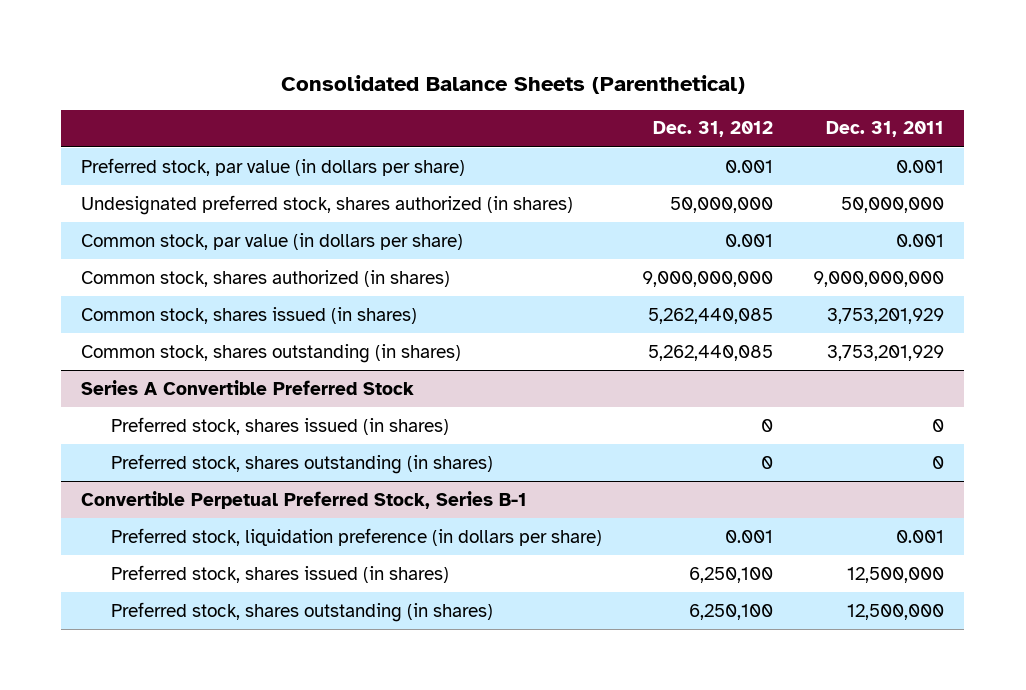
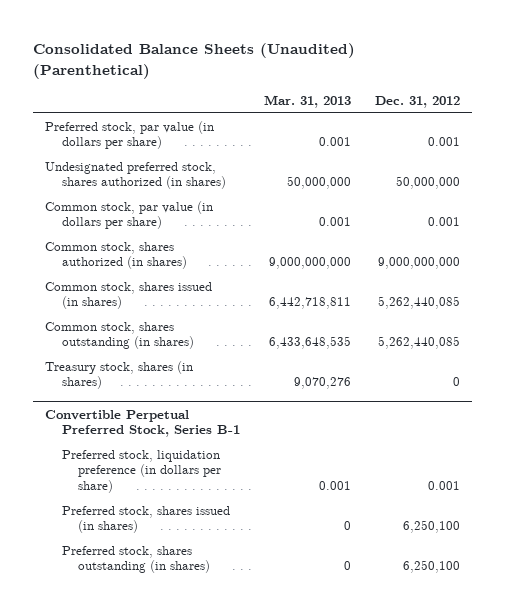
- Consolidated Balance Sheets (Parenthetical)
+ Consolidated Balance Sheets (Unaudited) (Parenthetical)
- | Dec. 31, 2012 | Dec. 31, 2011
+ | Mar. 31, 2013 | Dec. 31, 2012
- Series A Convertible Preferred Stock
- Preferred stock, shares issued (in shares) | 0 | 0
- Preferred stock, shares outstanding (in shares) | 0 | 0
+ Treasury stock, shares (in shares) | 9,070,276 | 0

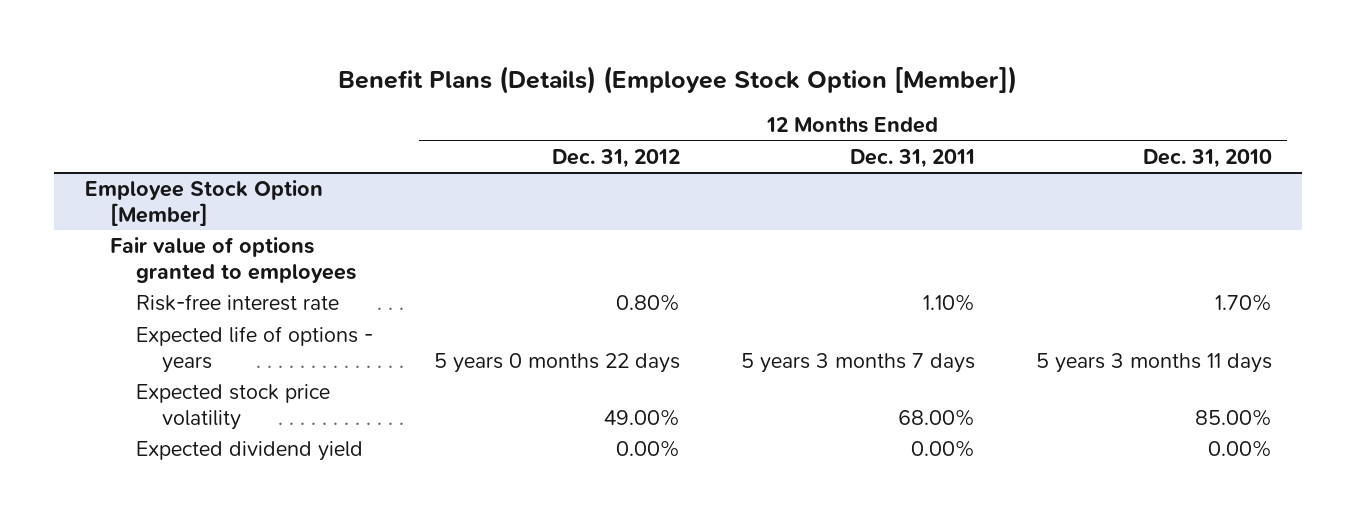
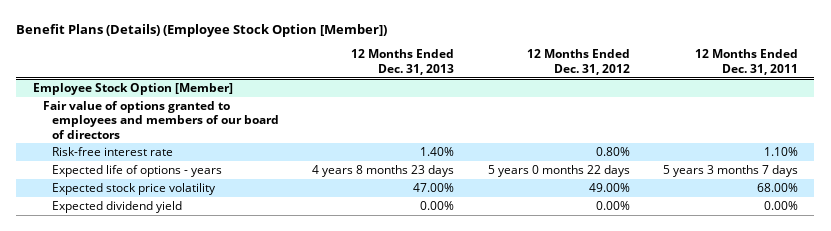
- | 12 Months Ended Dec. 31, 2012 | 12 Months Ended Dec. 31, 2011 | 12 Months Ended Dec. 31, 2010
+ | 12 Months Ended Dec. 31, 2013 | 12 Months Ended Dec. 31, 2012 | 12 Months Ended Dec. 31, 2011
@ Employee Stock Option [Member]
- Fair value of options granted to employees
+ Fair value of options granted to employees and members of our board of directors

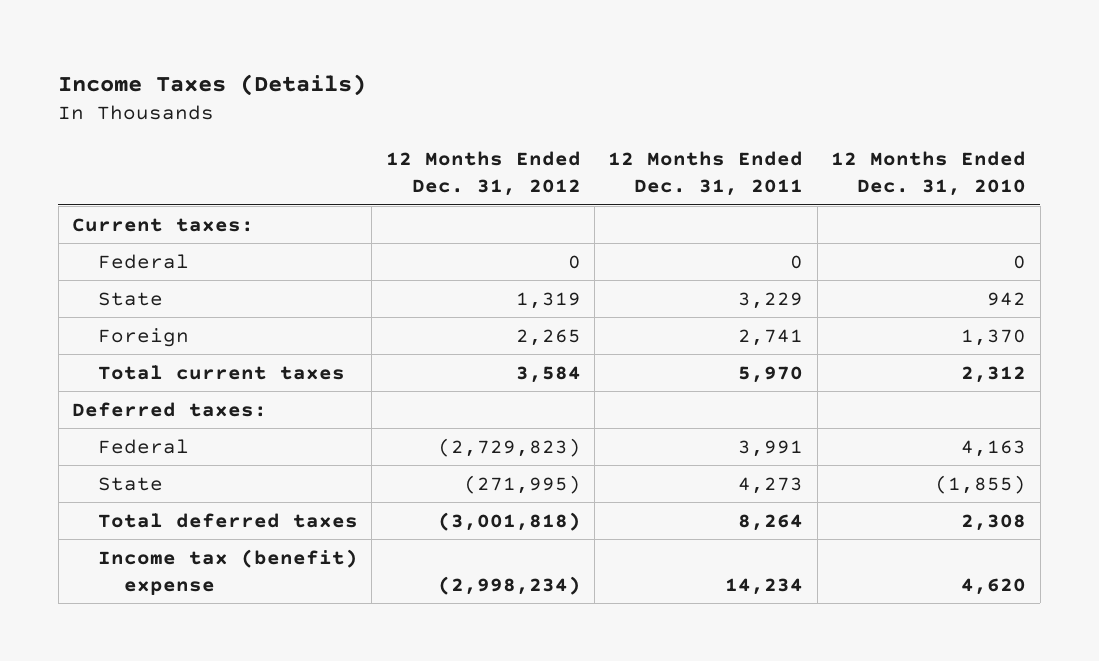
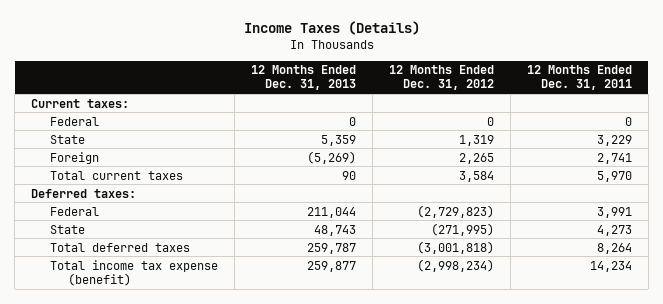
- | 12 Months Ended Dec. 31, 2012 | 12 Months Ended Dec. 31, 2011 | 12 Months Ended Dec. 31, 2010
+ | 12 Months Ended Dec. 31, 2013 | 12 Months Ended Dec. 31, 2012 | 12 Months Ended Dec. 31, 2011
- Income tax (benefit) expense | (2,998,234) | 14,234 | 4,620
+ Total income tax expense (benefit) | 259,877 | (2,998,234) | 14,234

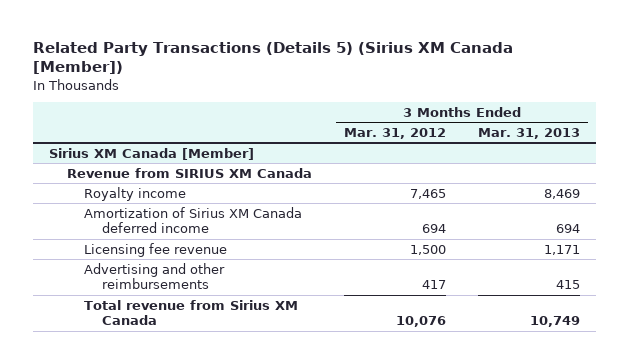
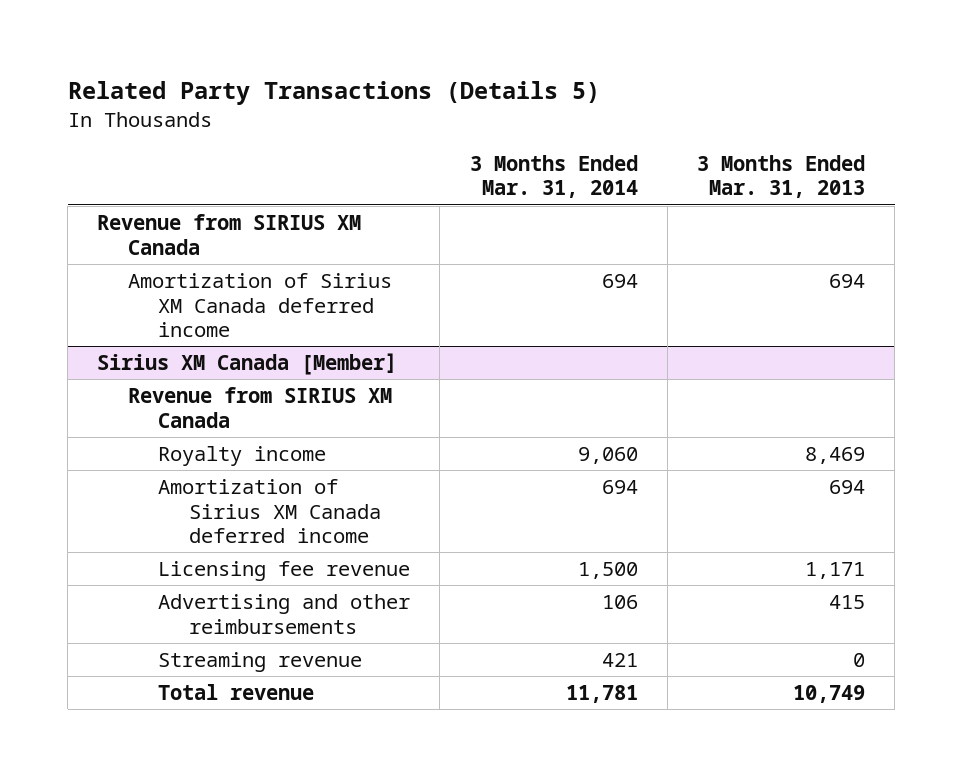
- Related Party Transactions (Details 5) (Sirius XM Canada [Member])
+ Related Party Transactions (Details 5)
- | 3 Months Ended Mar. 31, 2012 | 3 Months Ended Mar. 31, 2013
+ | 3 Months Ended Mar. 31, 2014 | 3 Months Ended Mar. 31, 2013
+ Revenue from SIRIUS XM Canada
+ Amortization of Sirius XM Canada deferred income | 694 | 694
@ Sirius XM Canada [Member]
- Total revenue from Sirius XM Canada | 10,076 | 10,749
+ Streaming revenue | 421 | 0
+ Total revenue | 11,781 | 10,749

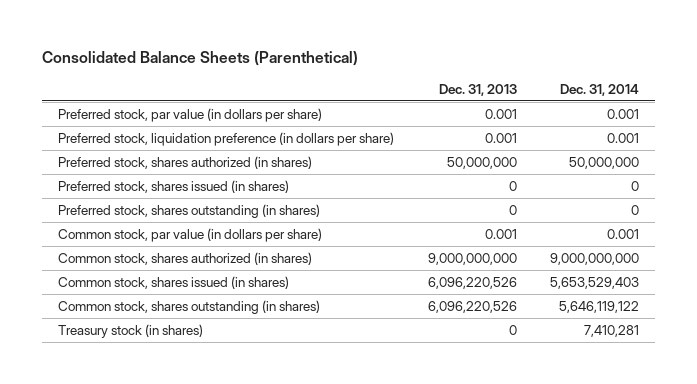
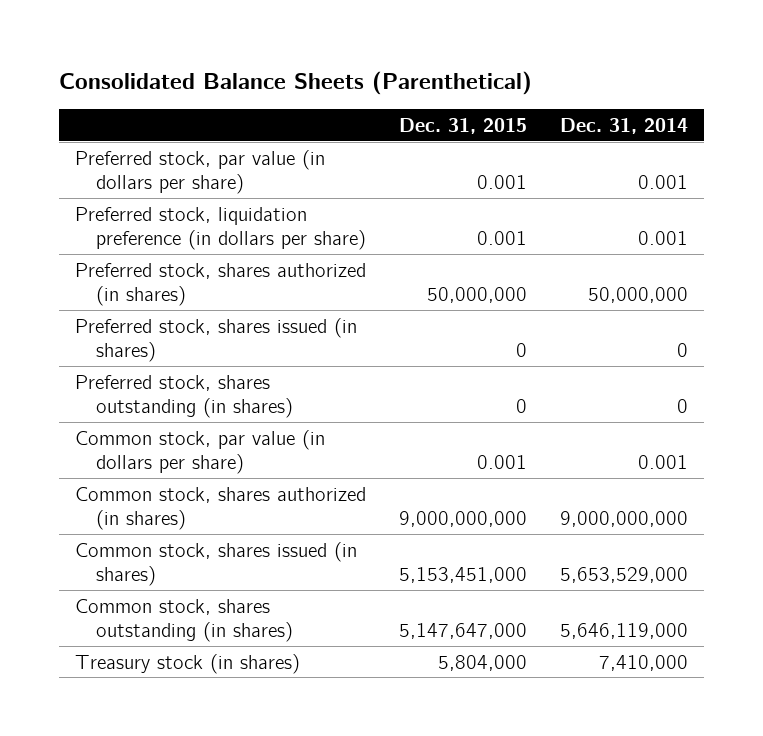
- | Dec. 31, 2013 | Dec. 31, 2014
+ | Dec. 31, 2015 | Dec. 31, 2014
- Common stock, shares issued (in shares) | 6,096,220,526 | 5,653,529,403
- Common stock, shares outstanding (in shares) | 6,096,220,526 | 5,646,119,122
- Treasury stock (in shares) | 0 | 7,410,281
+ Common stock, shares issued (in shares) | 5,153,451,000 | 5,653,529,000
+ Common stock, shares outstanding (in shares) | 5,147,647,000 | 5,646,119,000
+ Treasury stock (in shares) | 5,804,000 | 7,410,000

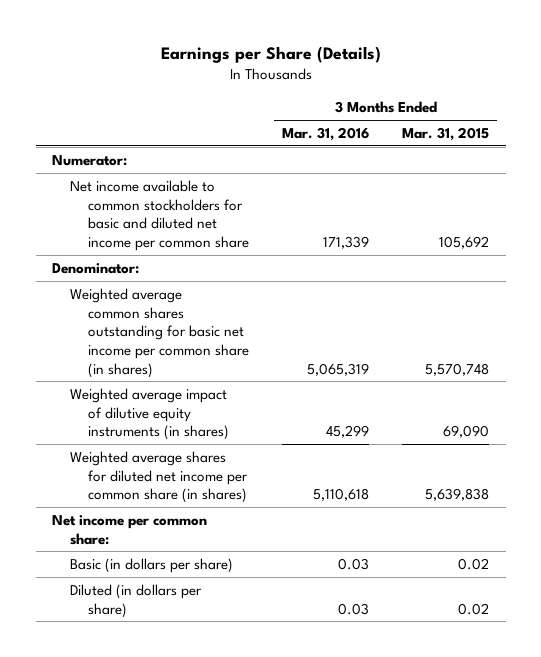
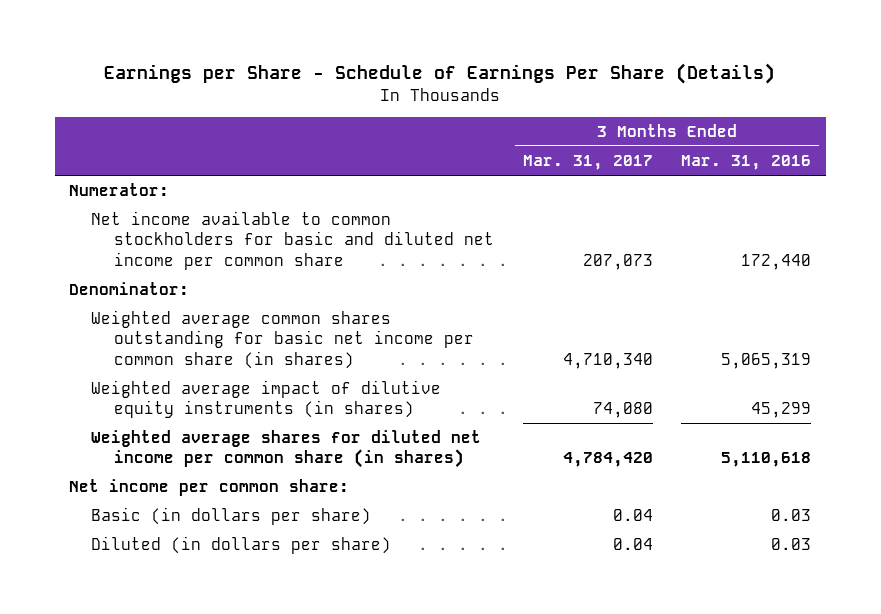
- Earnings per Share (Details)
+ Earnings per Share - Schedule of Earnings Per Share (Details)
- | 3 Months Ended Mar. 31, 2016 | 3 Months Ended Mar. 31, 2015
+ | 3 Months Ended Mar. 31, 2017 | 3 Months Ended Mar. 31, 2016
- Net income available to common stockholders for basic and diluted net income per common share | 171,339 | 105,692
+ Net income available to common stockholders for basic and diluted net income per common share | 207,073 | 172,440

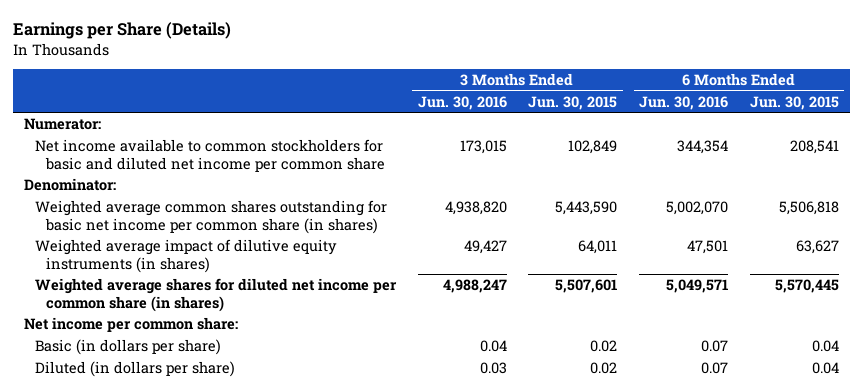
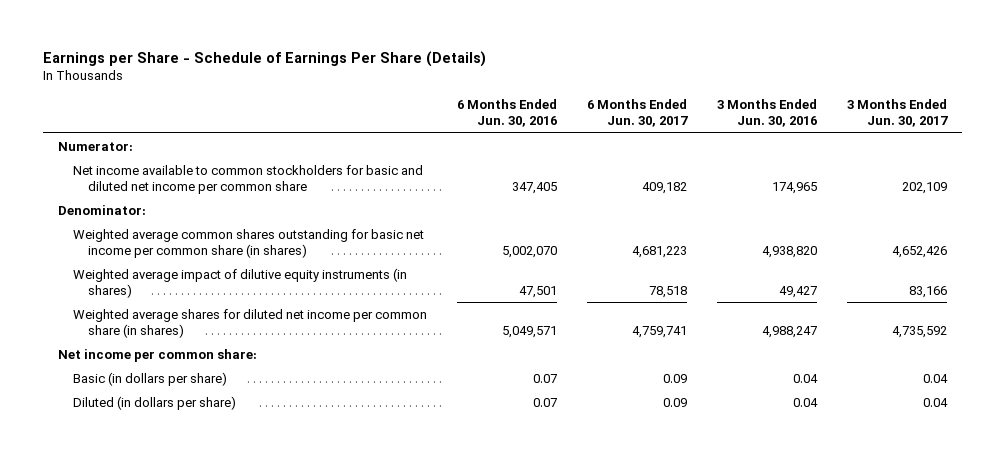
- Earnings per Share (Details)
+ Earnings per Share - Schedule of Earnings Per Share (Details)
- | 3 Months Ended Jun. 30, 2016 | 3 Months Ended Jun. 30, 2015 | 6 Months Ended Jun. 30, 2016 | 6 Months Ended Jun. 30, 2015
+ | 6 Months Ended Jun. 30, 2016 | 6 Months Ended Jun. 30, 2017 | 3 Months Ended Jun. 30, 2016 | 3 Months Ended Jun. 30, 2017
- Net income available to common stockholders for basic and diluted net income per common share | 173,015 | 102,849 | 344,354 | 208,541
+ Net income available to common stockholders for basic and diluted net income per common share | 347,405 | 409,182 | 174,965 | 202,109
- Diluted (in dollars per share) | 0.03 | 0.02 | 0.07 | 0.04
+ Diluted (in dollars per share) | 0.07 | 0.09 | 0.04 | 0.04

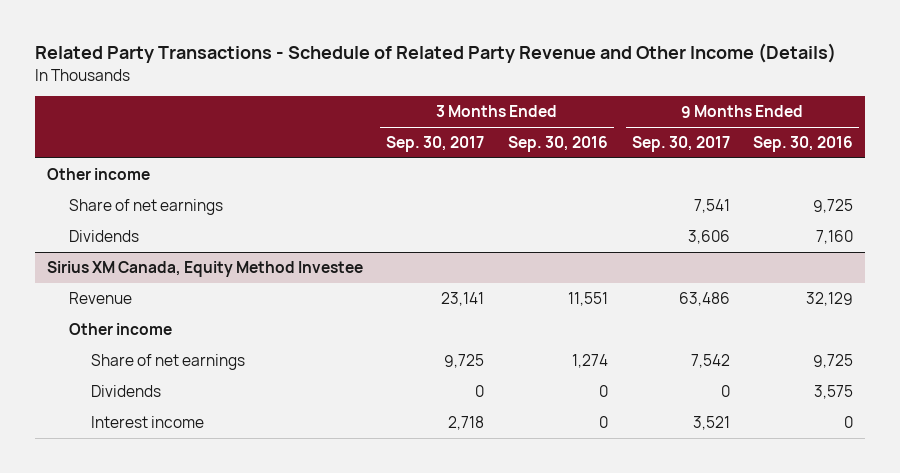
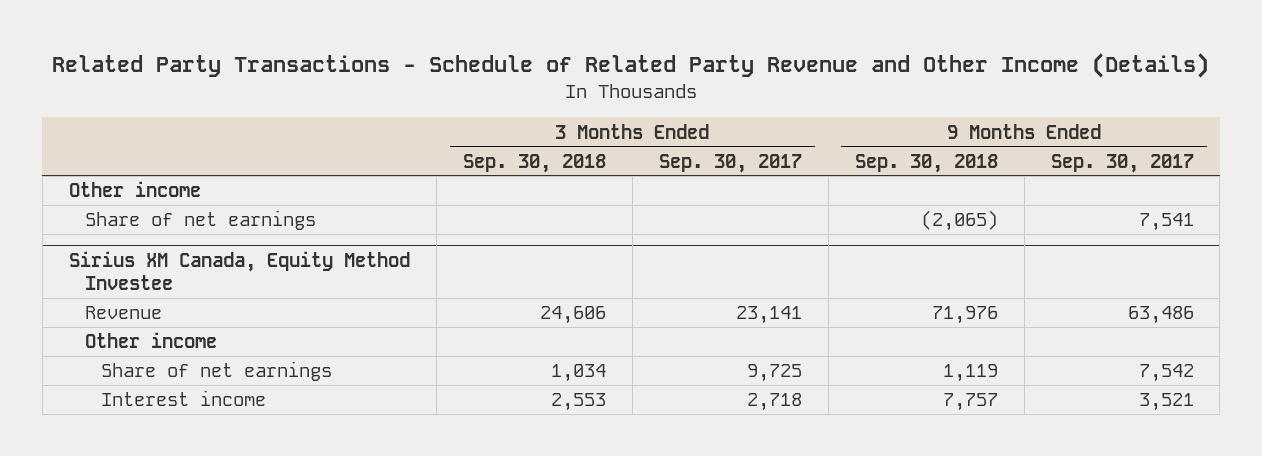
- | 3 Months Ended Sep. 30, 2017 | 3 Months Ended Sep. 30, 2016 | 9 Months Ended Sep. 30, 2017 | 9 Months Ended Sep. 30, 2016
+ | 3 Months Ended Sep. 30, 2018 | 3 Months Ended Sep. 30, 2017 | 9 Months Ended Sep. 30, 2018 | 9 Months Ended Sep. 30, 2017
- Dividends | | | 3,606 | 7,160
@ Sirius XM Canada, Equity Method Investee
- Dividends | 0 | 0 | 0 | 3,575

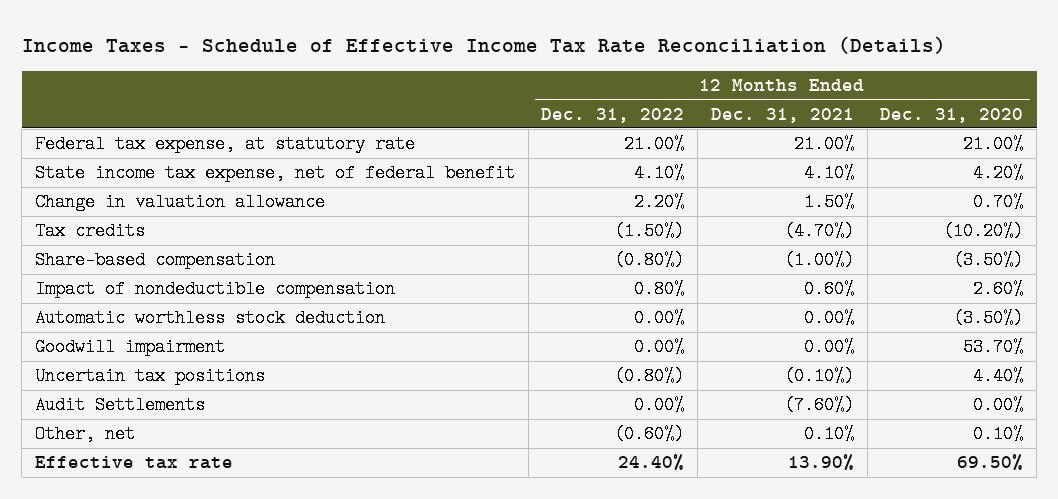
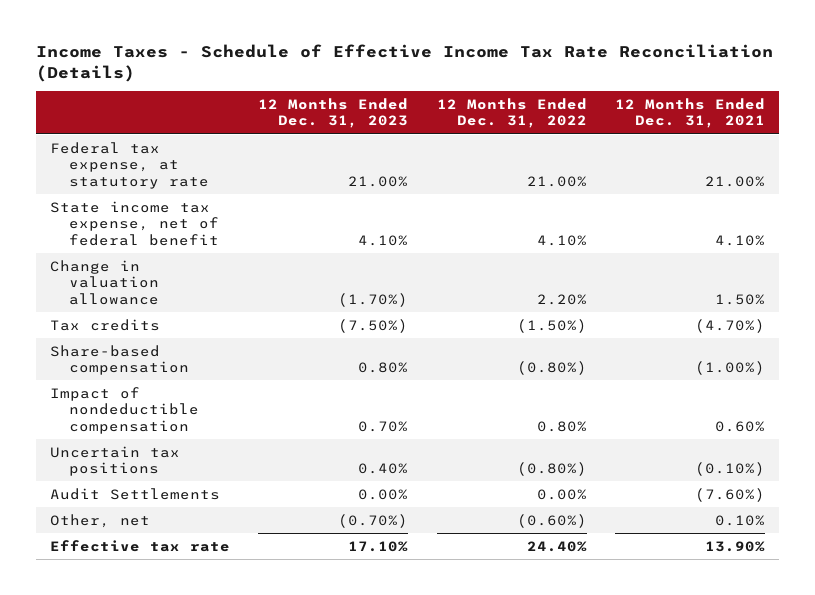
- | 12 Months Ended Dec. 31, 2022 | 12 Months Ended Dec. 31, 2021 | 12 Months Ended Dec. 31, 2020
+ | 12 Months Ended Dec. 31, 2023 | 12 Months Ended Dec. 31, 2022 | 12 Months Ended Dec. 31, 2021
- Automatic worthless stock deduction | 0.00% | 0.00% | (3.50%)
- Goodwill impairment | 0.00% | 0.00% | 53.70%

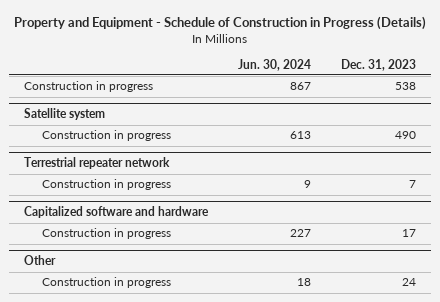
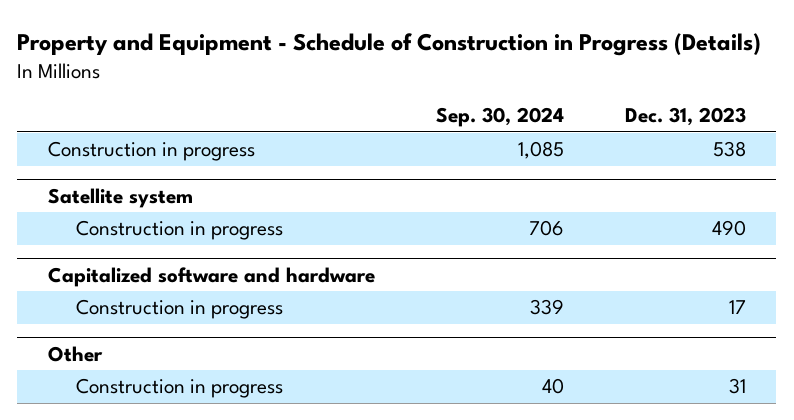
- | Jun. 30, 2024 | Dec. 31, 2023
+ | Sep. 30, 2024 | Dec. 31, 2023
- Terrestrial repeater network
- Construction in progress | 9 | 7
@ Other
- Construction in progress | 18 | 24
+ Construction in progress | 40 | 31

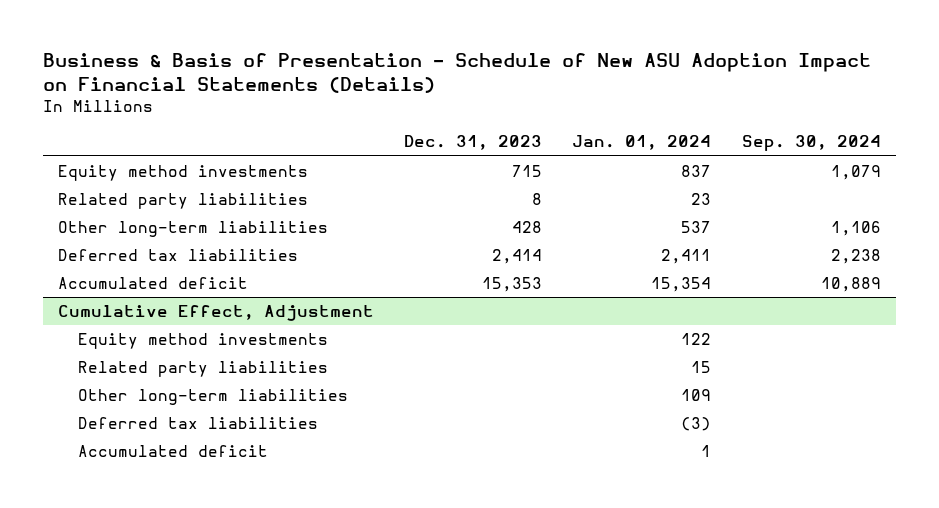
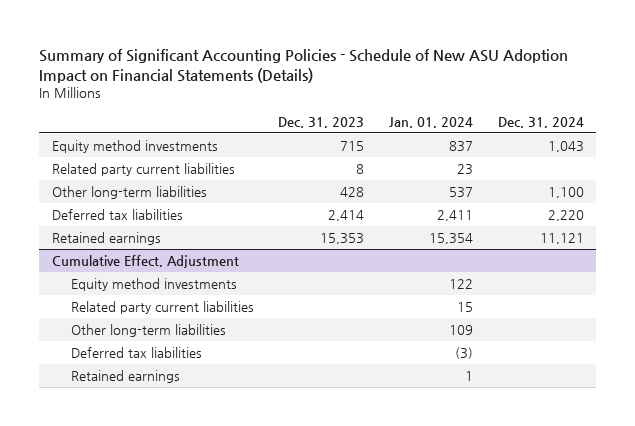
- Business & Basis of Presentation - Schedule of New ASU Adoption Impact on Financial Statements (Details)
+ Summary of Significant Accounting Policies - Schedule of New ASU Adoption Impact on Financial Statements (Details)
- | Dec. 31, 2023 | Jan. 01, 2024 | Sep. 30, 2024
+ | Dec. 31, 2023 | Jan. 01, 2024 | Dec. 31, 2024
- Related party liabilities | 8 | 23 |
+ Related party current liabilities | 8 | 23 |
- Accumulated deficit | 15,353 | 15,354 | 10,889
+ Retained earnings | 15,353 | 15,354 | 11,121
@ Cumulative Effect, Adjustment
- Related party liabilities | | 15 |
+ Related party current liabilities | | 15 |
- Accumulated deficit | | 1 |
+ Retained earnings | | 1 |

